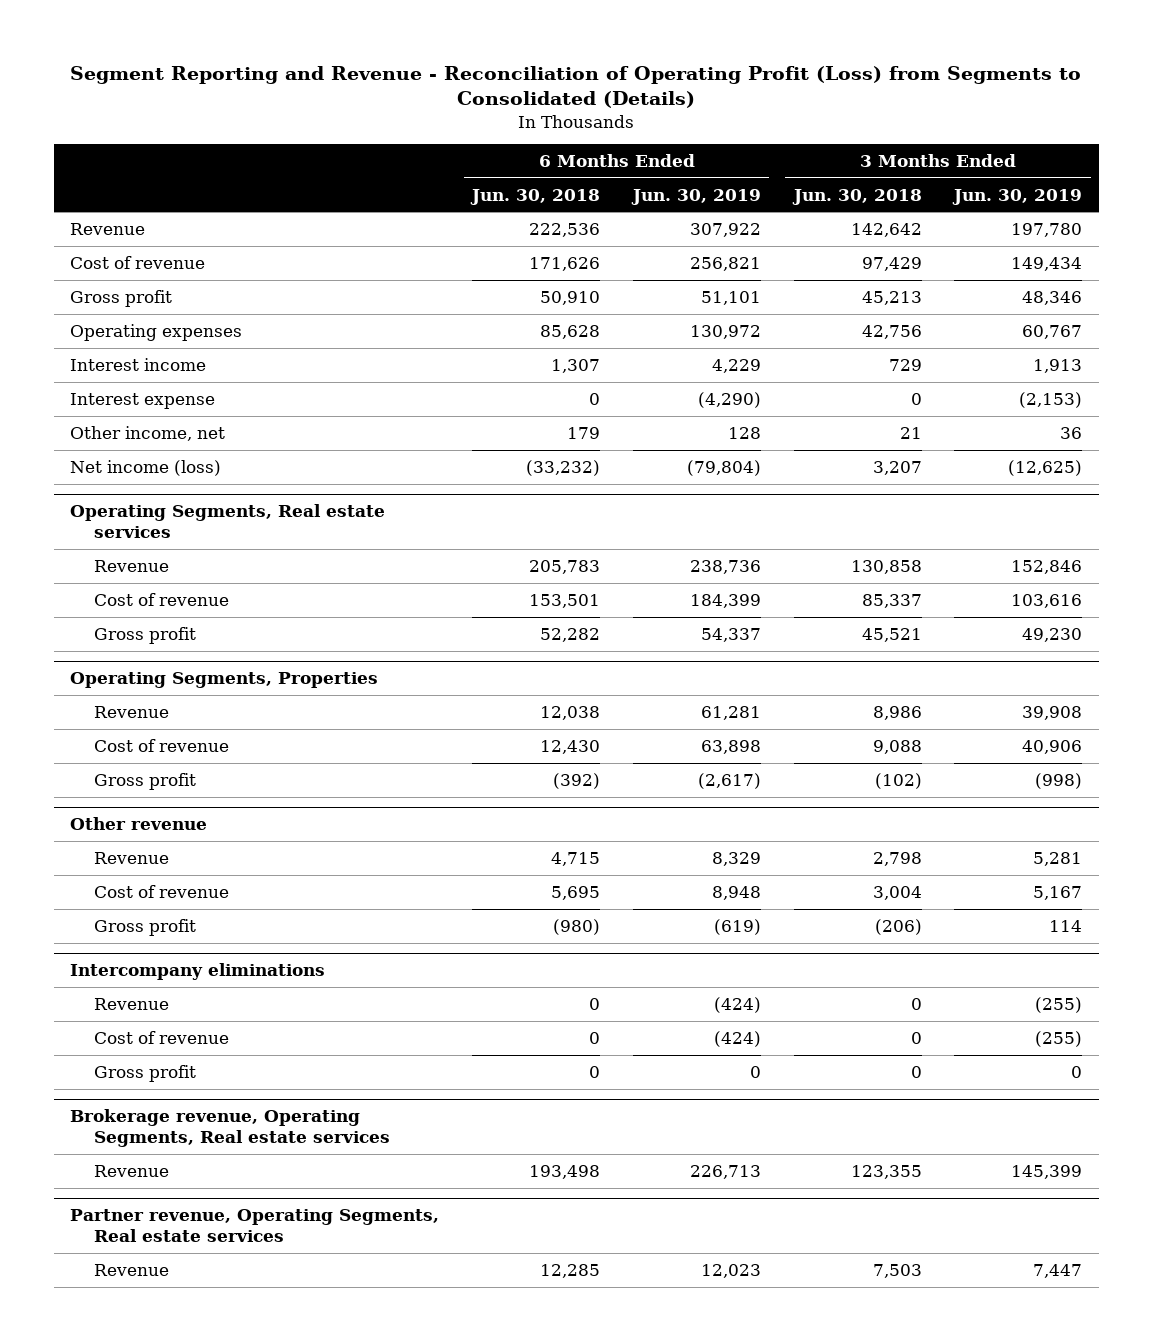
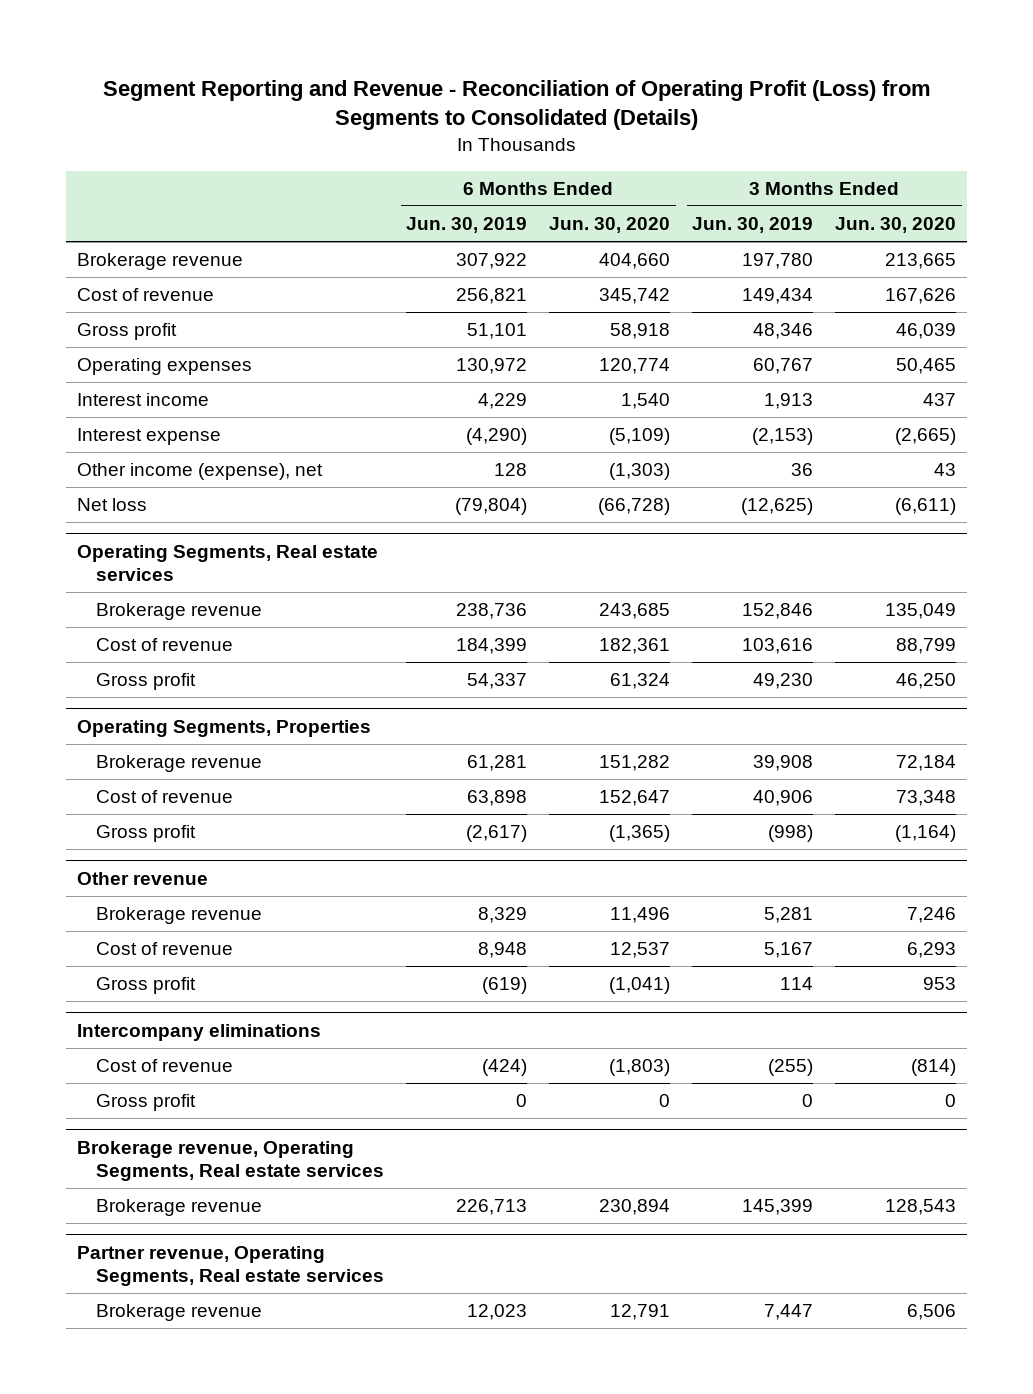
- | 6 Months Ended Jun. 30, 2018 | 6 Months Ended Jun. 30, 2019 | 3 Months Ended Jun. 30, 2018 | 3 Months Ended Jun. 30, 2019
+ | 6 Months Ended Jun. 30, 2019 | 6 Months Ended Jun. 30, 2020 | 3 Months Ended Jun. 30, 2019 | 3 Months Ended Jun. 30, 2020
- Revenue | 222,536 | 307,922 | 142,642 | 197,780
+ Brokerage revenue | 307,922 | 404,660 | 197,780 | 213,665
- Other income, net | 179 | 128 | 21 | 36
- Net income (loss) | (33,232) | (79,804) | 3,207 | (12,625)
+ Other income (expense), net | 128 | (1,303) | 36 | 43
+ Net loss | (79,804) | (66,728) | (12,625) | (6,611)
@ Operating Segments, Real estate services
- Revenue | 205,783 | 238,736 | 130,858 | 152,846
+ Brokerage revenue | 238,736 | 243,685 | 152,846 | 135,049
@ Operating Segments, Properties
- Revenue | 12,038 | 61,281 | 8,986 | 39,908
+ Brokerage revenue | 61,281 | 151,282 | 39,908 | 72,184
@ Other revenue
- Revenue | 4,715 | 8,329 | 2,798 | 5,281
+ Brokerage revenue | 8,329 | 11,496 | 5,281 | 7,246
@ Intercompany eliminations
- Revenue | 0 | (424) | 0 | (255)
@ Brokerage revenue, Operating Segments, Real estate services
- Revenue | 193,498 | 226,713 | 123,355 | 145,399
+ Brokerage revenue | 226,713 | 230,894 | 145,399 | 128,543
@ Partner revenue, Operating Segments, Real estate services
- Revenue | 12,285 | 12,023 | 7,503 | 7,447
+ Brokerage revenue | 12,023 | 12,791 | 7,447 | 6,506

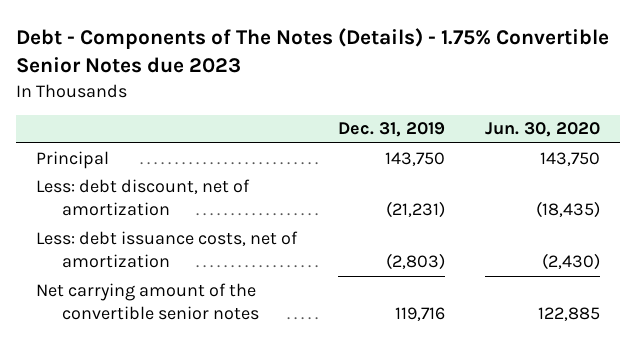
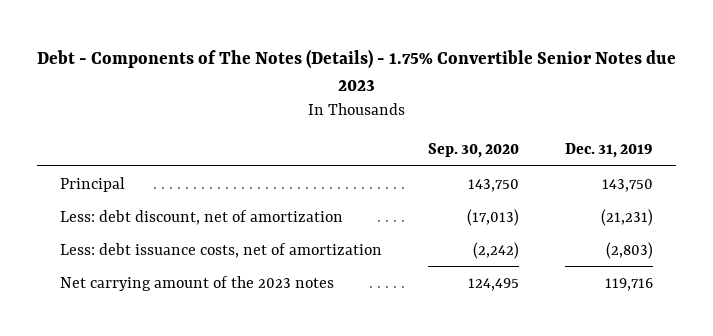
- | Dec. 31, 2019 | Jun. 30, 2020
+ | Sep. 30, 2020 | Dec. 31, 2019
- Net carrying amount of the convertible senior notes | 119,716 | 122,885
+ Net carrying amount of the 2023 notes | 124,495 | 119,716

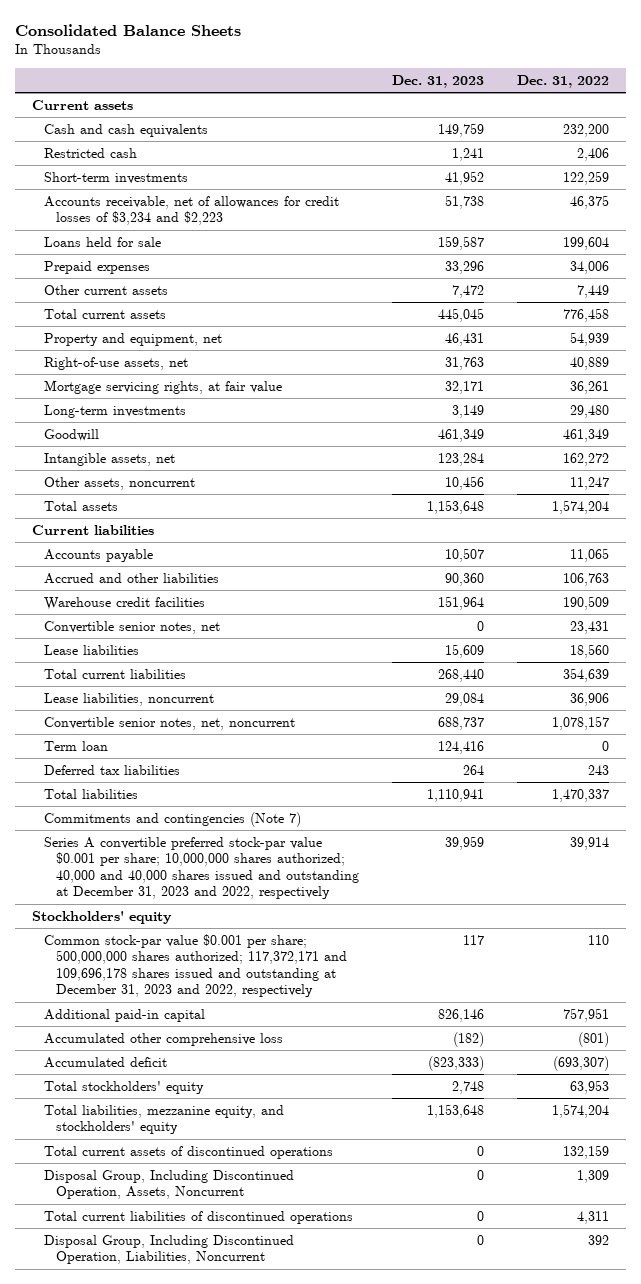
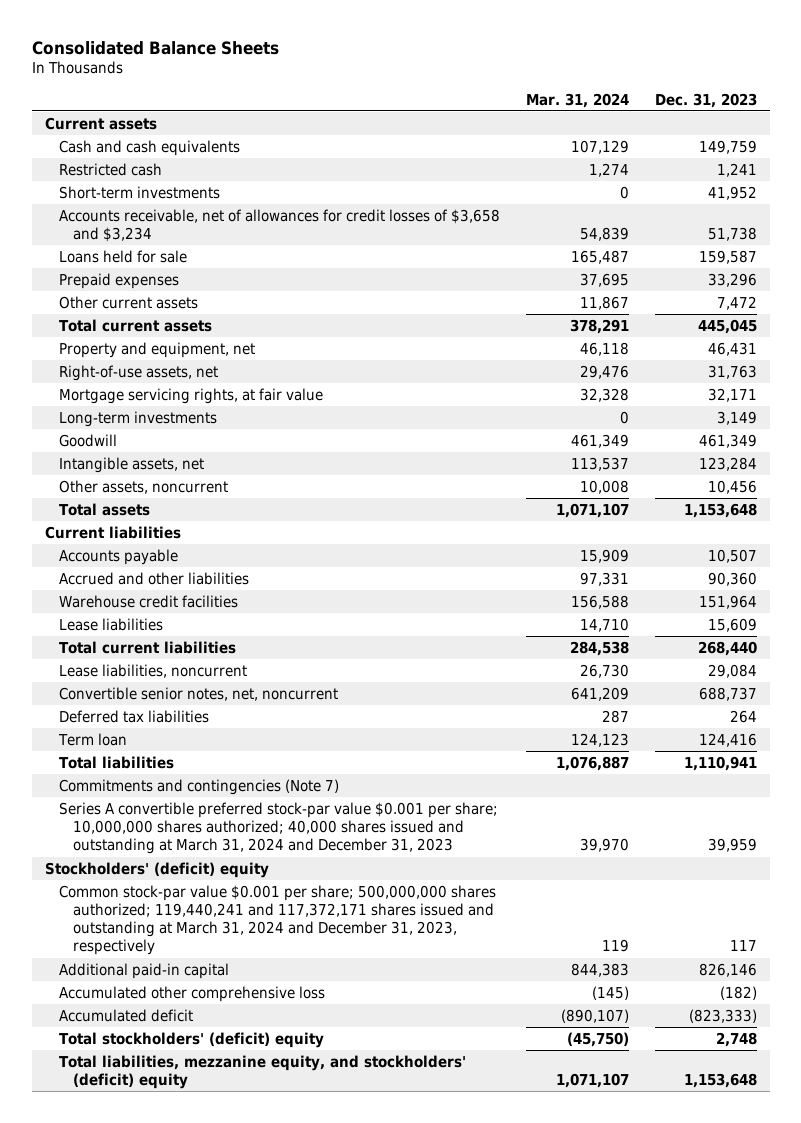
- | Dec. 31, 2023 | Dec. 31, 2022
+ | Mar. 31, 2024 | Dec. 31, 2023
- Accounts receivable, net of allowances for credit losses of $3,234 and $2,223 | 51,738 | 46,375
+ Accounts receivable, net of allowances for credit losses of $3,658 and $3,234 | 54,839 | 51,738
- Convertible senior notes, net | 0 | 23,431
moved down: Term loan | 124,123 | 124,416
- Series A convertible preferred stock-par value $0.001 per share; 10,000,000 shares authorized; 40,000 and 40,000 shares issued and outstanding at December 31, 2023 and 2022, respectively | 39,959 | 39,914
- Stockholders' equity
- Common stock-par value $0.001 per share; 500,000,000 shares authorized; 117,372,171 and 109,696,178 shares issued and outstanding at December 31, 2023 and 2022, respectively | 117 | 110
+ Series A convertible preferred stock-par value $0.001 per share; 10,000,000 shares authorized; 40,000 shares issued and outstanding at March 31, 2024 and December 31, 2023 | 39,970 | 39,959
+ Stockholders' (deficit) equity
+ Common stock-par value $0.001 per share; 500,000,000 shares authorized; 119,440,241 and 117,372,171 shares issued and outstanding at March 31, 2024 and December 31, 2023, respectively | 119 | 117
- Total stockholders' equity | 2,748 | 63,953
- Total liabilities, mezzanine equity, and stockholders' equity | 1,153,648 | 1,574,204
- Total current assets of discontinued operations | 0 | 132,159
- Disposal Group, Including Discontinued Operation, Assets, Noncurrent | 0 | 1,309
- Total current liabilities of discontinued operations | 0 | 4,311
- Disposal Group, Including Discontinued Operation, Liabilities, Noncurrent | 0 | 392
+ Total stockholders' (deficit) equity | (45,750) | 2,748
+ Total liabilities, mezzanine equity, and stockholders' (deficit) equity | 1,071,107 | 1,153,648

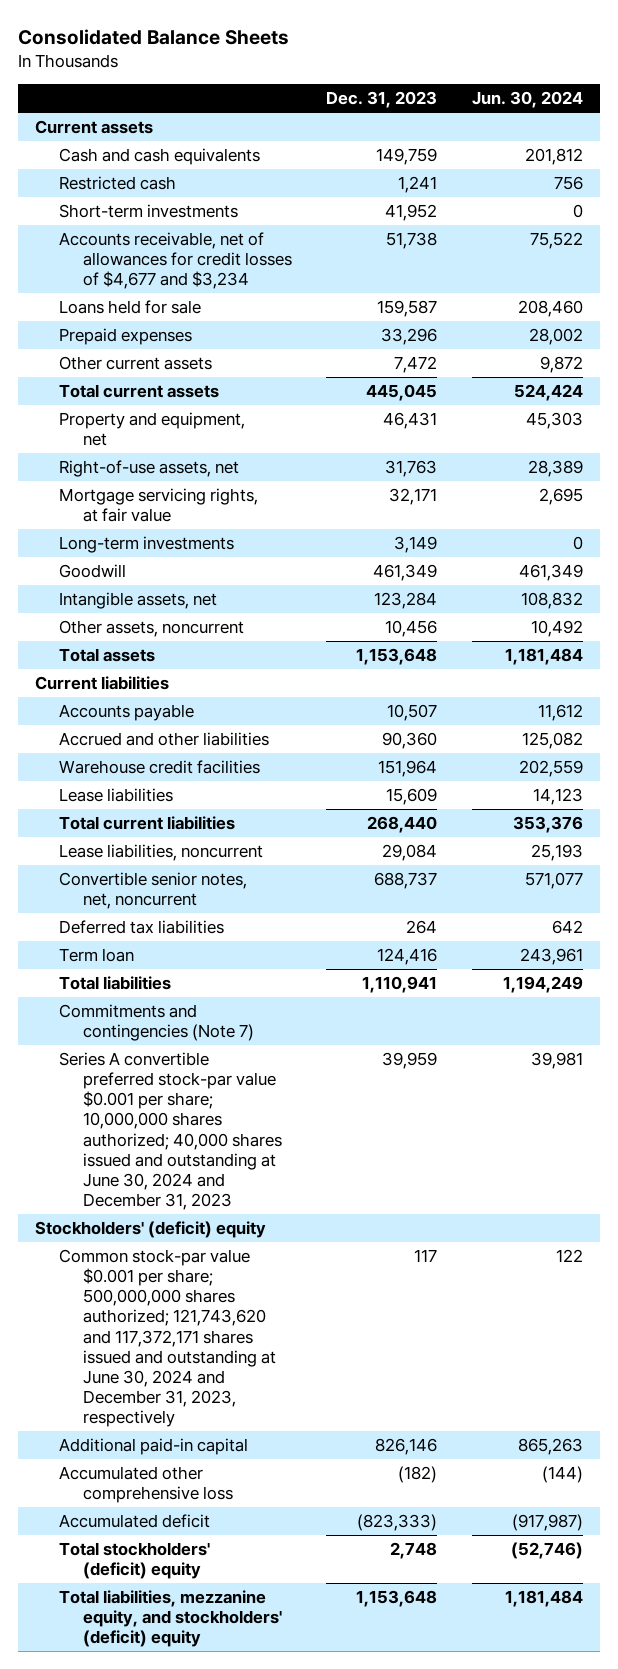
- | Mar. 31, 2024 | Dec. 31, 2023
+ | Dec. 31, 2023 | Jun. 30, 2024
- Accounts receivable, net of allowances for credit losses of $3,658 and $3,234 | 54,839 | 51,738
+ Accounts receivable, net of allowances for credit losses of $4,677 and $3,234 | 51,738 | 75,522
- Series A convertible preferred stock-par value $0.001 per share; 10,000,000 shares authorized; 40,000 shares issued and outstanding at March 31, 2024 and December 31, 2023 | 39,970 | 39,959
+ Series A convertible preferred stock-par value $0.001 per share; 10,000,000 shares authorized; 40,000 shares issued and outstanding at June 30, 2024 and December 31, 2023 | 39,959 | 39,981
- Common stock-par value $0.001 per share; 500,000,000 shares authorized; 119,440,241 and 117,372,171 shares issued and outstanding at March 31, 2024 and December 31, 2023, respectively | 119 | 117
+ Common stock-par value $0.001 per share; 500,000,000 shares authorized; 121,743,620 and 117,372,171 shares issued and outstanding at June 30, 2024 and December 31, 2023, respectively | 117 | 122

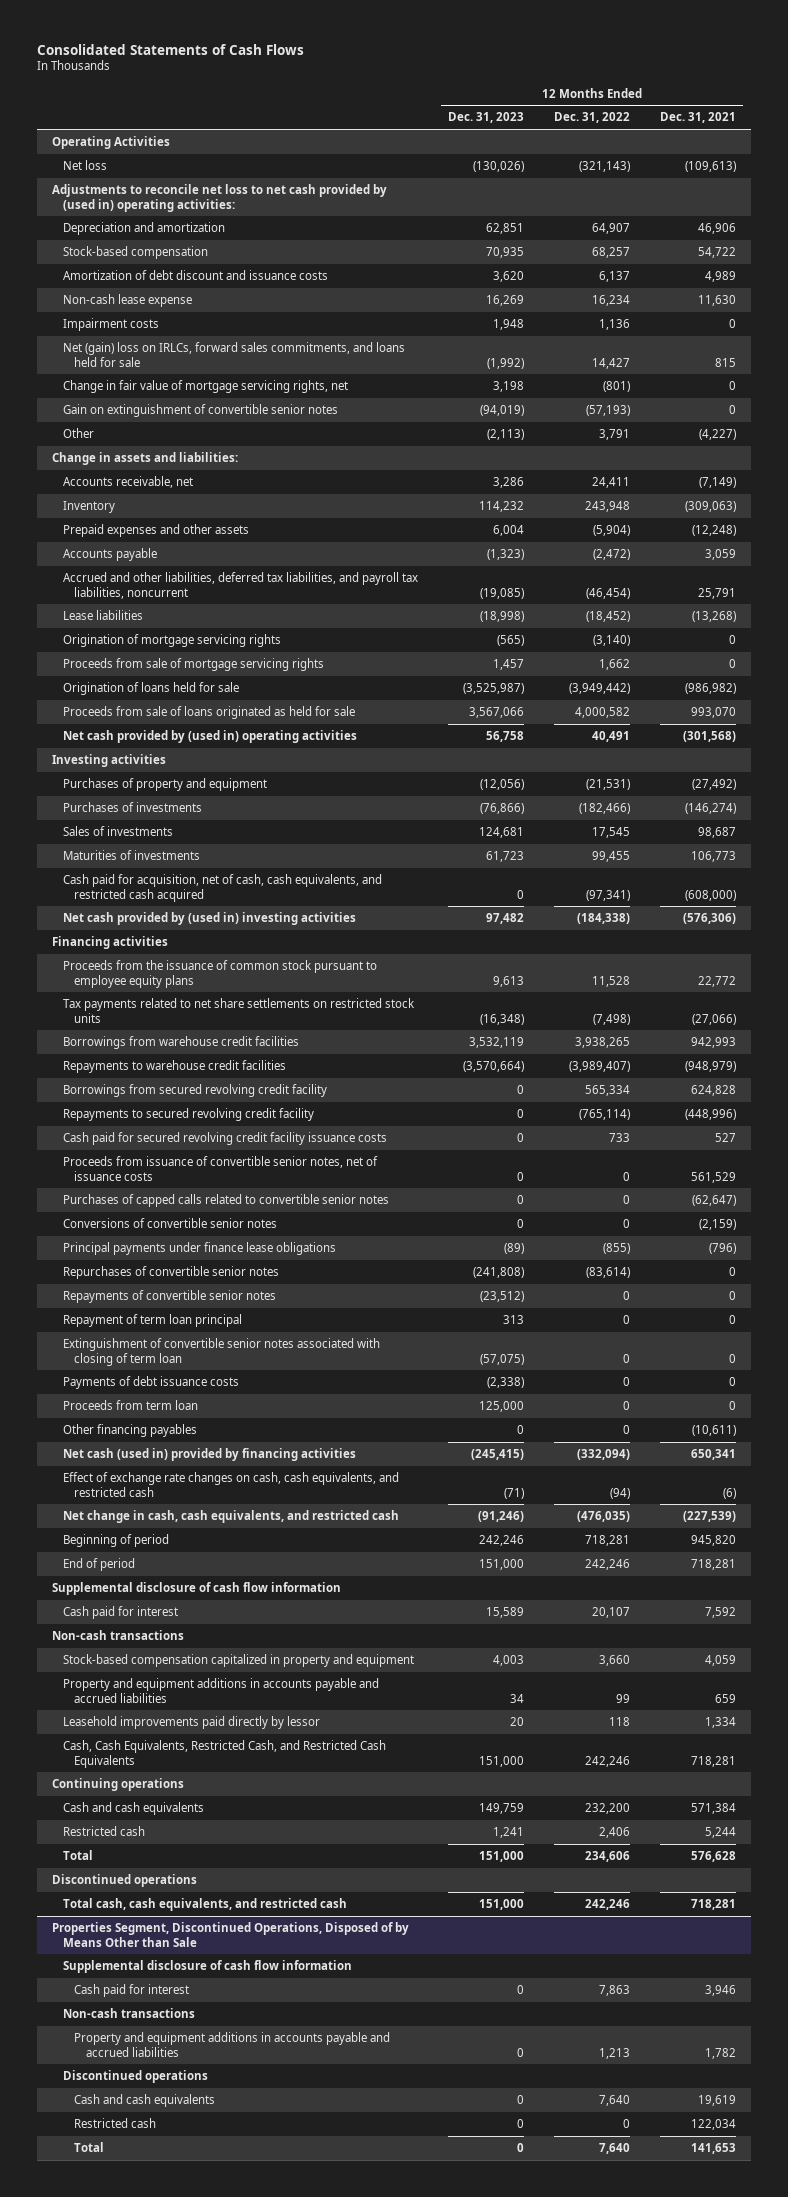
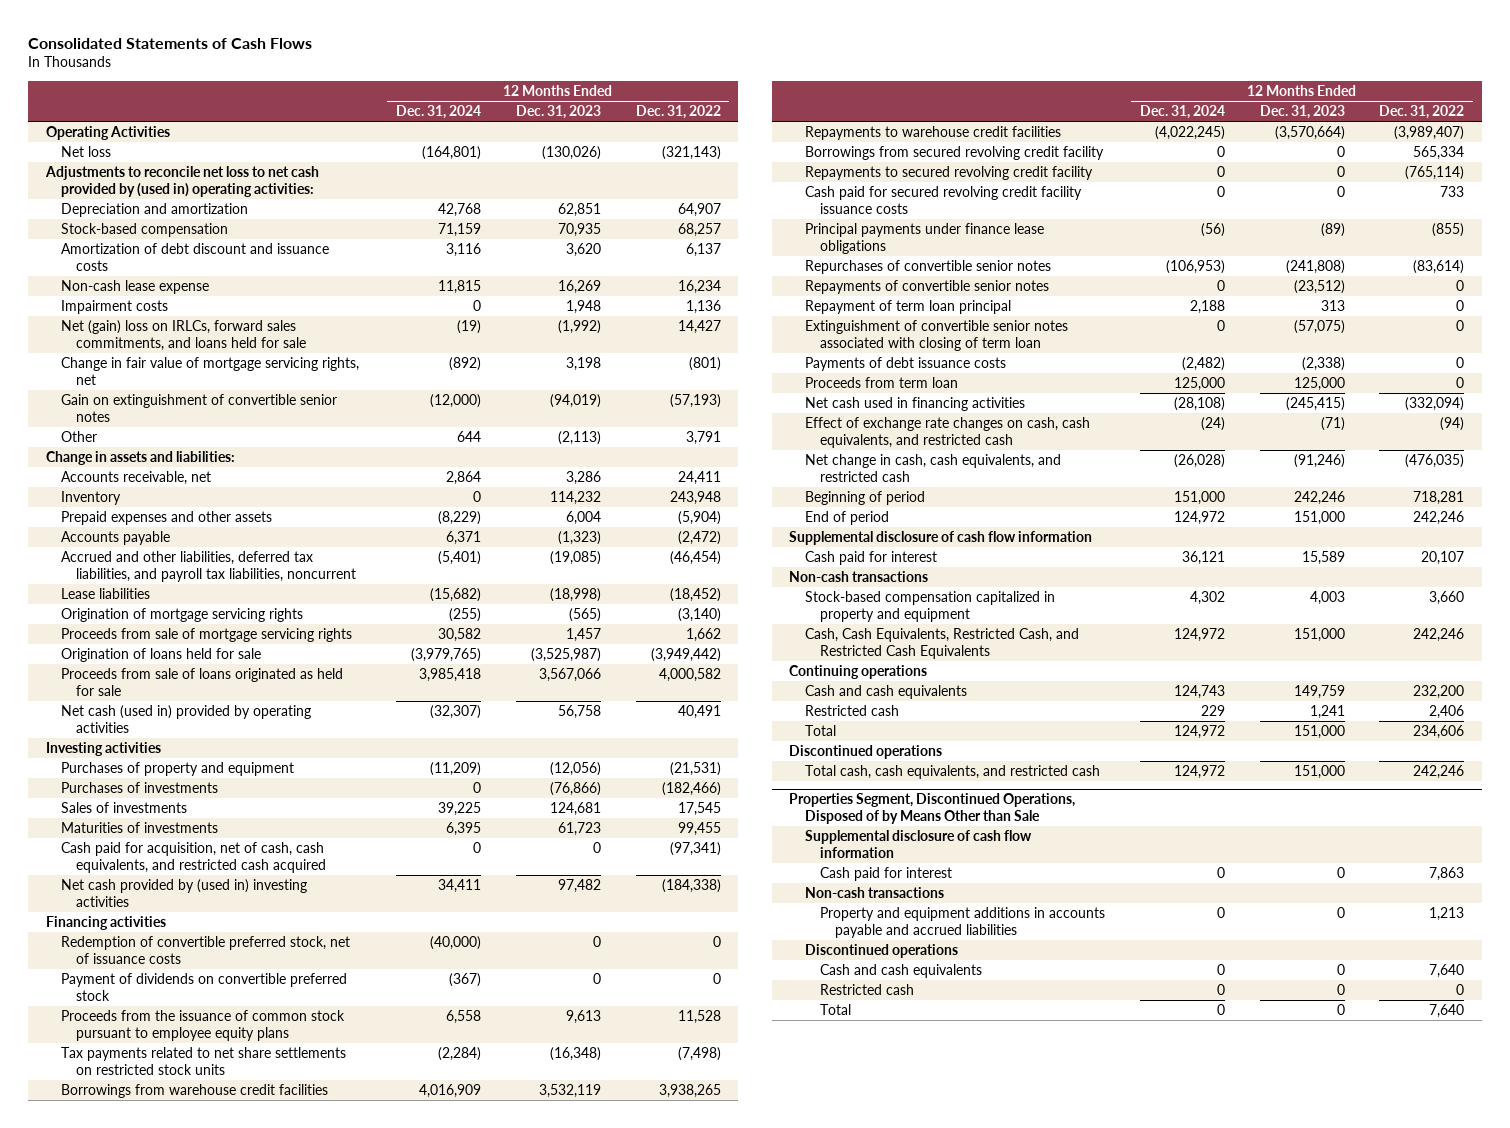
- | 12 Months Ended Dec. 31, 2023 | 12 Months Ended Dec. 31, 2022 | 12 Months Ended Dec. 31, 2021
+ | 12 Months Ended Dec. 31, 2024 | 12 Months Ended Dec. 31, 2023 | 12 Months Ended Dec. 31, 2022
- Net cash provided by (used in) operating activities | 56,758 | 40,491 | (301,568)
+ Net cash (used in) provided by operating activities | (32,307) | 56,758 | 40,491
+ Redemption of convertible preferred stock, net of issuance costs | (40,000) | 0 | 0
+ Payment of dividends on convertible preferred stock | (367) | 0 | 0
- Proceeds from issuance of convertible senior notes, net of issuance costs | 0 | 0 | 561,529
- Purchases of capped calls related to convertible senior notes | 0 | 0 | (62,647)
- Conversions of convertible senior notes | 0 | 0 | (2,159)
- Other financing payables | 0 | 0 | (10,611)
- Net cash (used in) provided by financing activities | (245,415) | (332,094) | 650,341
+ Net cash used in financing activities | (28,108) | (245,415) | (332,094)
- Property and equipment additions in accounts payable and accrued liabilities | 34 | 99 | 659
- Leasehold improvements paid directly by lessor | 20 | 118 | 1,334

